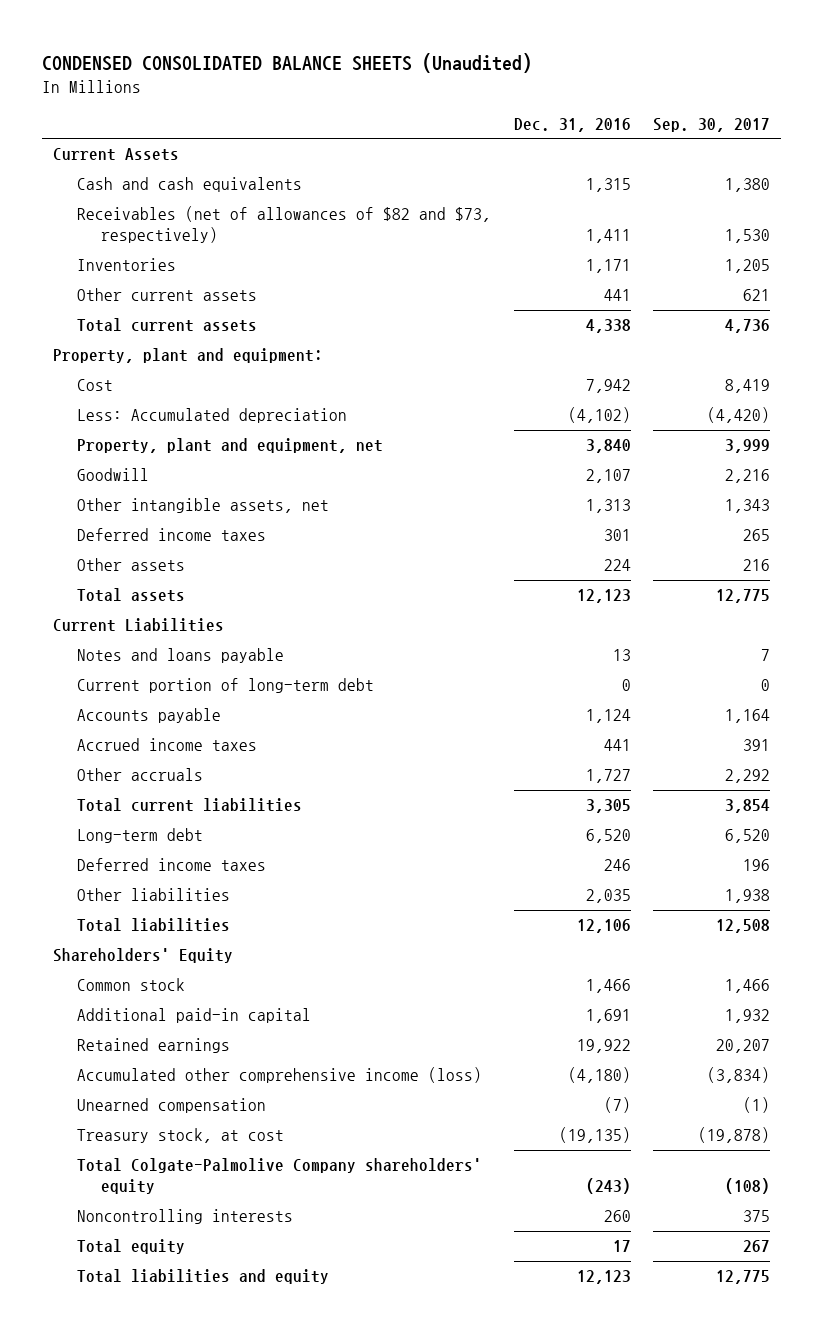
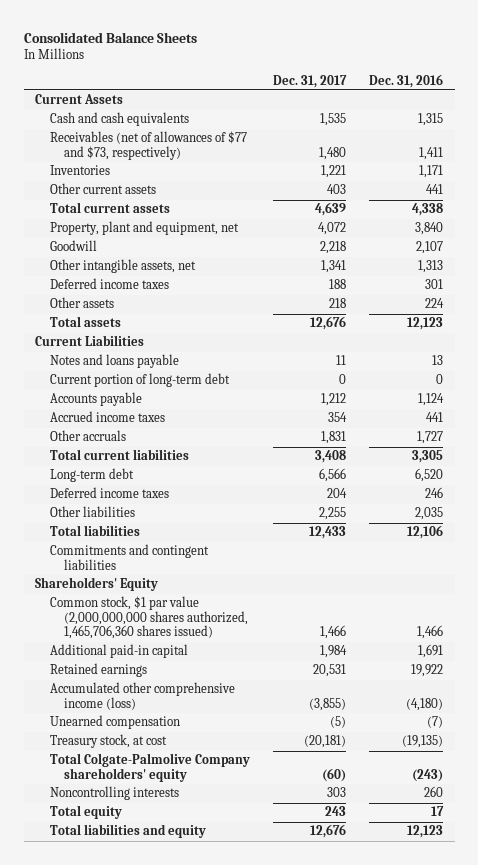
- CONDENSED CONSOLIDATED BALANCE SHEETS (Unaudited)
+ Consolidated Balance Sheets
- | Dec. 31, 2016 | Sep. 30, 2017
+ | Dec. 31, 2017 | Dec. 31, 2016
- Receivables (net of allowances of $82 and $73, respectively) | 1,411 | 1,530
+ Receivables (net of allowances of $77 and $73, respectively) | 1,480 | 1,411
- Property, plant and equipment:
- Cost | 7,942 | 8,419
- Less: Accumulated depreciation | (4,102) | (4,420)
+ Commitments and contingent liabilities
- Common stock | 1,466 | 1,466
+ Common stock, $1 par value (2,000,000,000 shares authorized, 1,465,706,360 shares issued) | 1,466 | 1,466

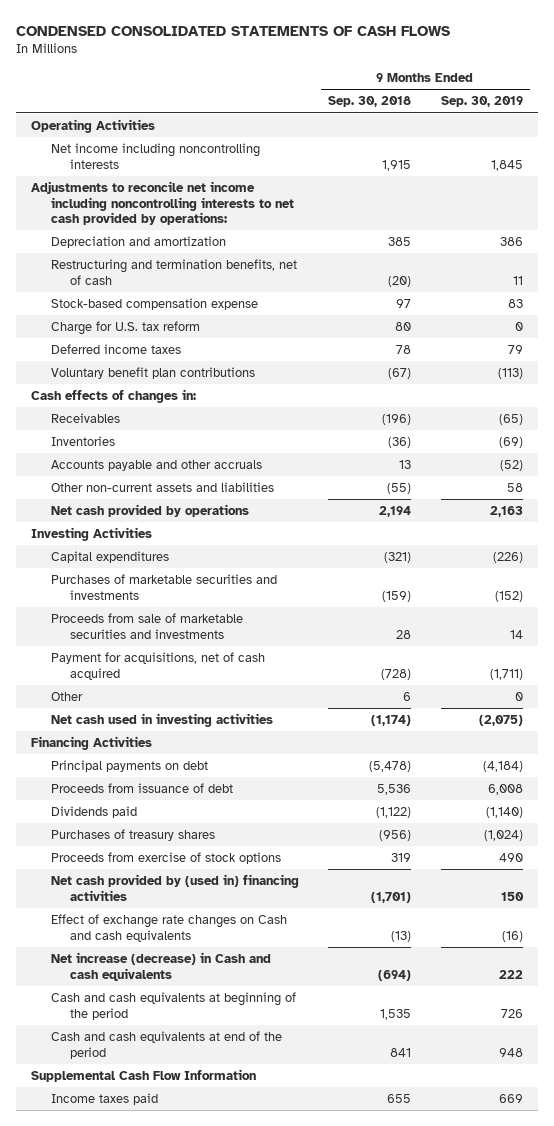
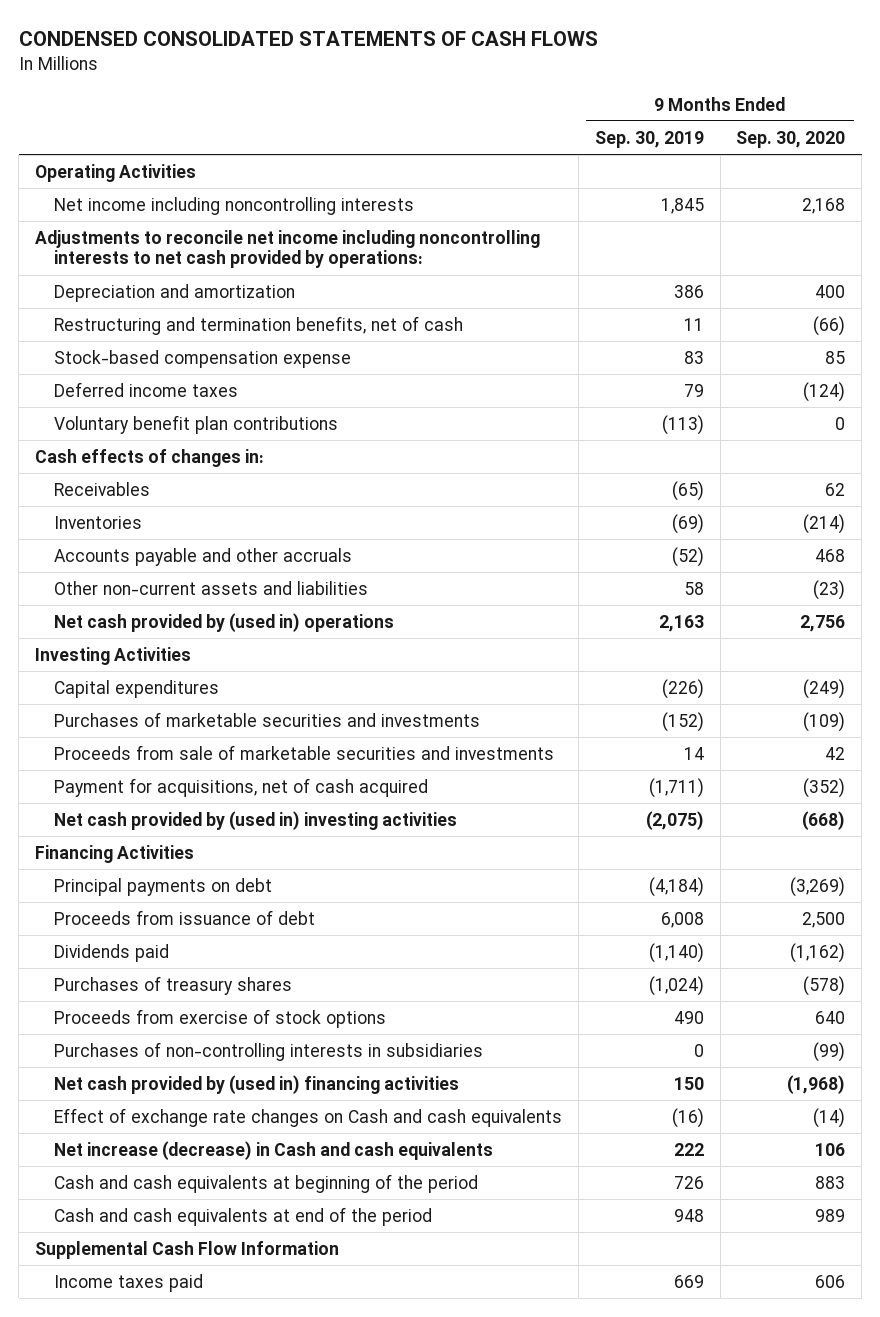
- | 9 Months Ended Sep. 30, 2018 | 9 Months Ended Sep. 30, 2019
+ | 9 Months Ended Sep. 30, 2019 | 9 Months Ended Sep. 30, 2020
- Charge for U.S. tax reform | 80 | 0
- Net cash provided by operations | 2,194 | 2,163
+ Net cash provided by (used in) operations | 2,163 | 2,756
- Other | 6 | 0
- Net cash used in investing activities | (1,174) | (2,075)
+ Net cash provided by (used in) investing activities | (2,075) | (668)
+ Purchases of non-controlling interests in subsidiaries | 0 | (99)

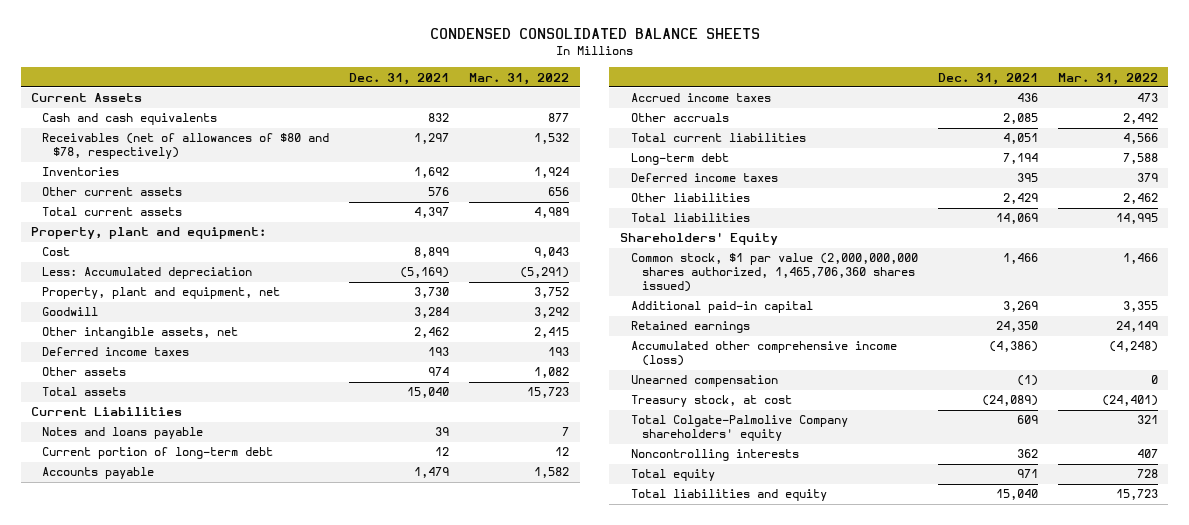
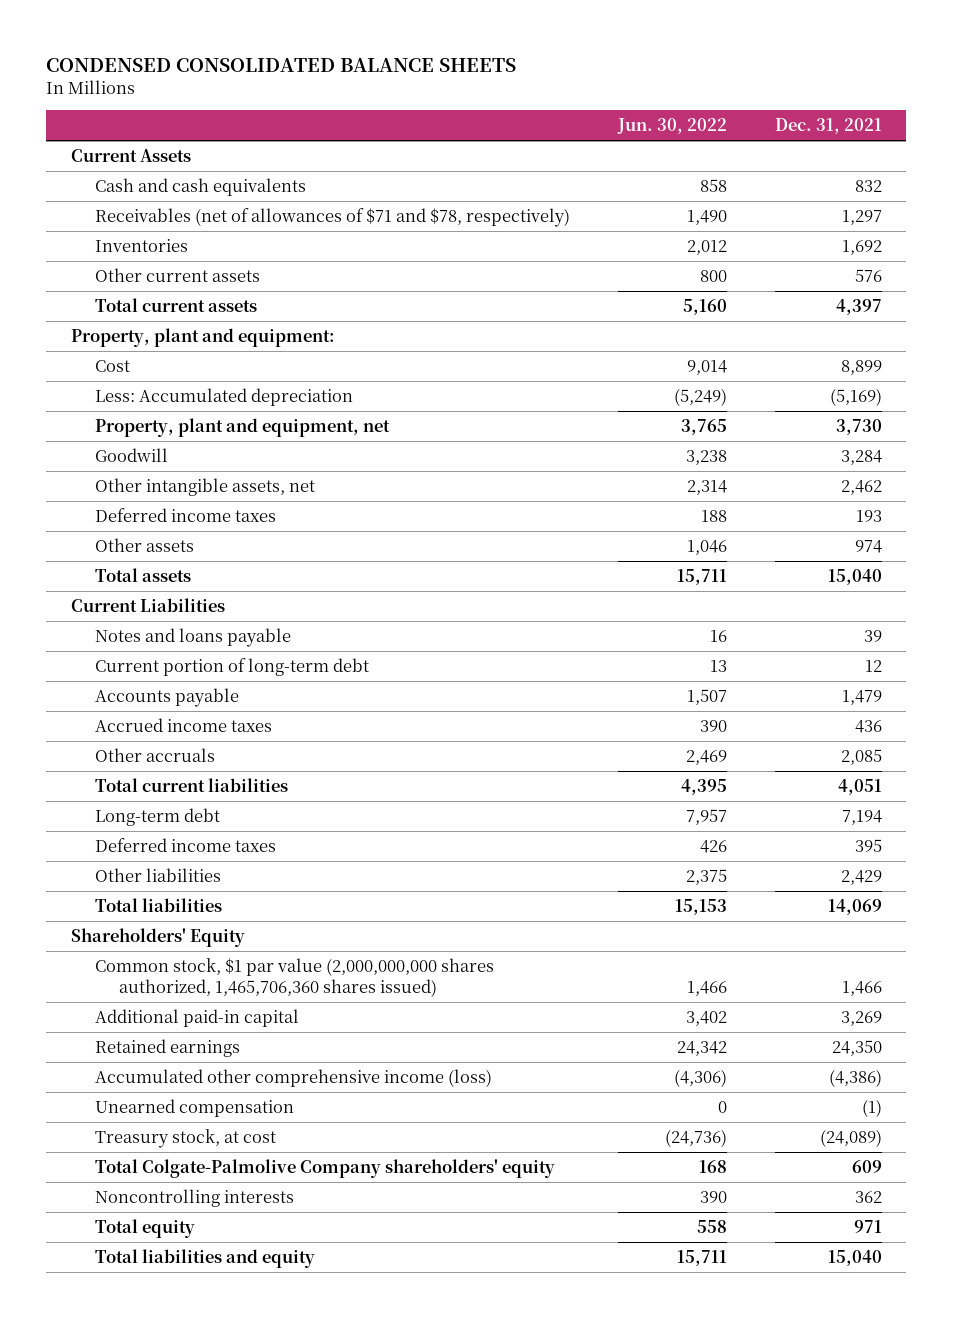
- | Dec. 31, 2021 | Mar. 31, 2022
+ | Jun. 30, 2022 | Dec. 31, 2021
- Receivables (net of allowances of $80 and $78, respectively) | 1,297 | 1,532
+ Receivables (net of allowances of $71 and $78, respectively) | 1,490 | 1,297

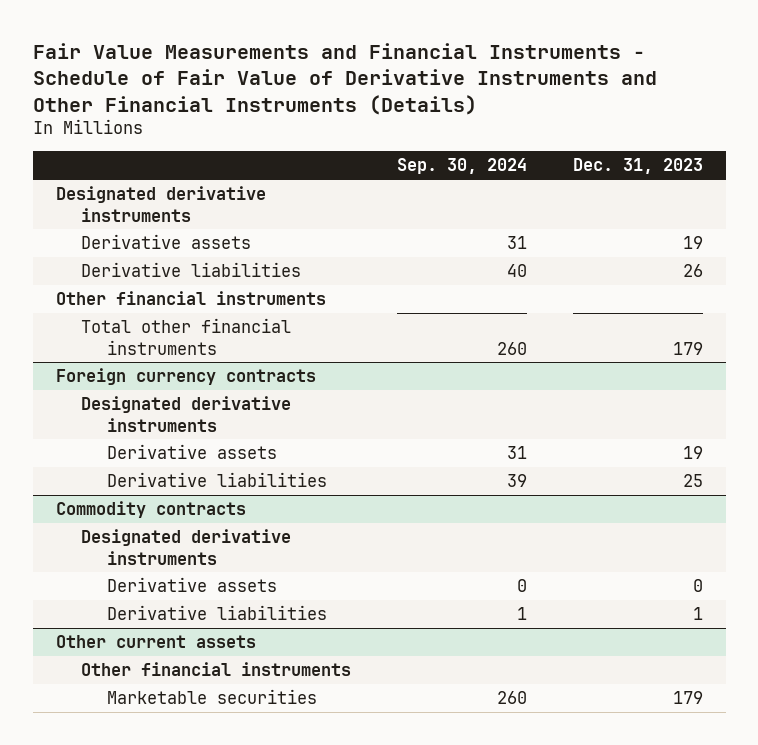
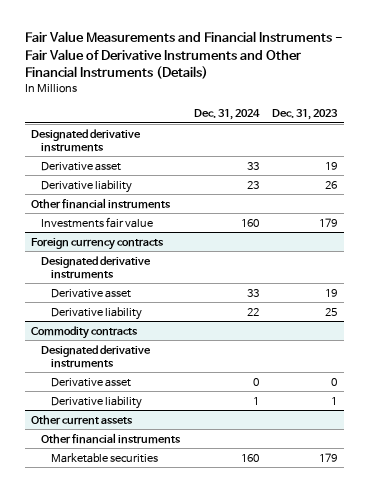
- Fair Value Measurements and Financial Instruments - Schedule of Fair Value of Derivative Instruments and Other Financial Instruments (Details)
+ Fair Value Measurements and Financial Instruments - Fair Value of Derivative Instruments and Other Financial Instruments (Details)
- | Sep. 30, 2024 | Dec. 31, 2023
+ | Dec. 31, 2024 | Dec. 31, 2023
- Derivative assets | 31 | 19
- Derivative liabilities | 40 | 26
+ Derivative asset | 33 | 19
+ Derivative liability | 23 | 26
- Total other financial instruments | 260 | 179
+ Investments fair value | 160 | 179
@ Foreign currency contracts
- Derivative assets | 31 | 19
- Derivative liabilities | 39 | 25
+ Derivative asset | 33 | 19
+ Derivative liability | 22 | 25
@ Commodity contracts
- Derivative assets | 0 | 0
- Derivative liabilities | 1 | 1
+ Derivative asset | 0 | 0
+ Derivative liability | 1 | 1

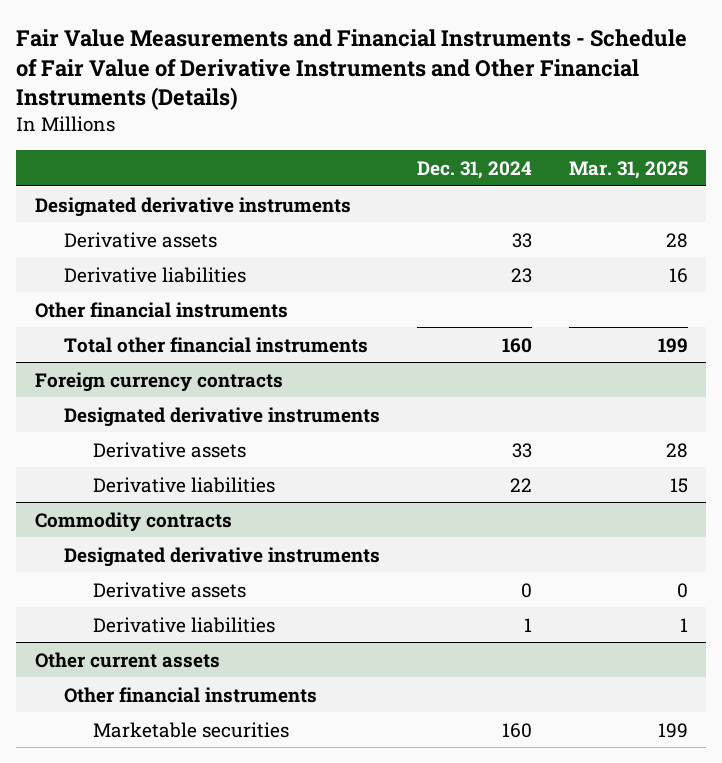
- Fair Value Measurements and Financial Instruments - Fair Value of Derivative Instruments and Other Financial Instruments (Details)
+ Fair Value Measurements and Financial Instruments - Schedule of Fair Value of Derivative Instruments and Other Financial Instruments (Details)
- | Dec. 31, 2024 | Dec. 31, 2023
+ | Dec. 31, 2024 | Mar. 31, 2025
- Derivative asset | 33 | 19
- Derivative liability | 23 | 26
+ Derivative assets | 33 | 28
+ Derivative liabilities | 23 | 16
- Investments fair value | 160 | 179
+ Total other financial instruments | 160 | 199
@ Foreign currency contracts
- Derivative asset | 33 | 19
- Derivative liability | 22 | 25
+ Derivative assets | 33 | 28
+ Derivative liabilities | 22 | 15
@ Commodity contracts
- Derivative asset | 0 | 0
- Derivative liability | 1 | 1
+ Derivative assets | 0 | 0
+ Derivative liabilities | 1 | 1

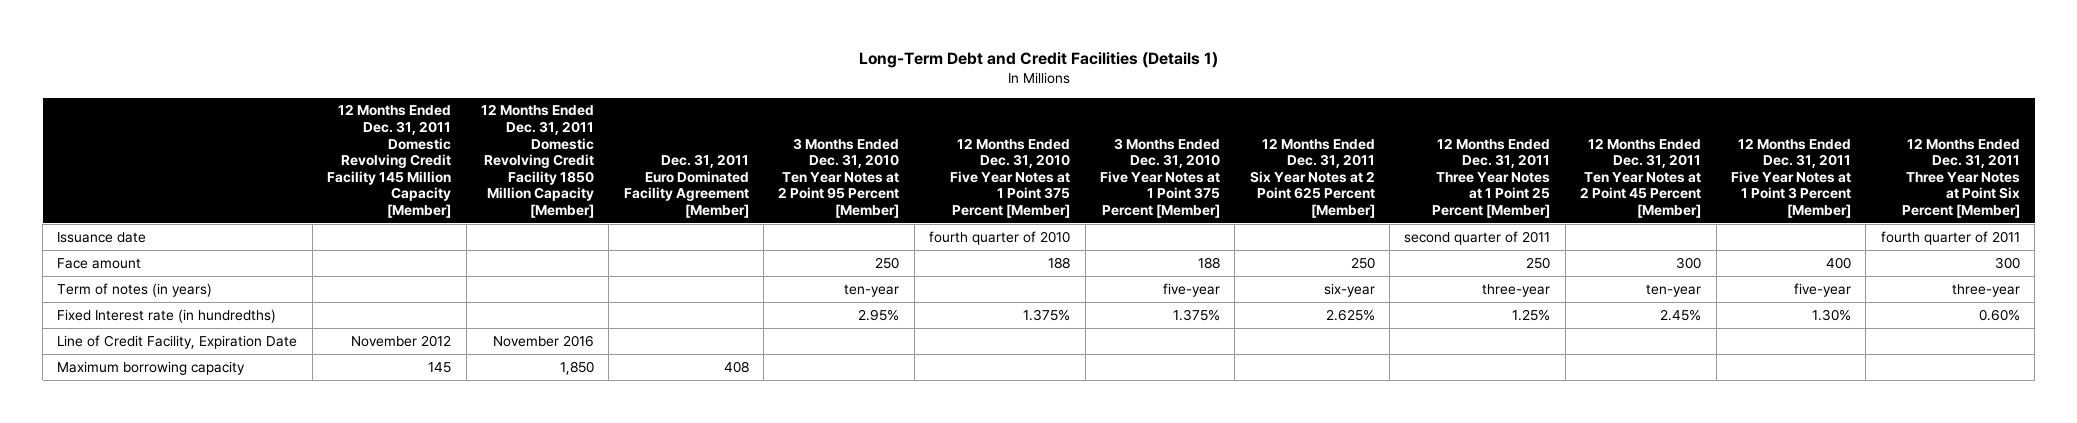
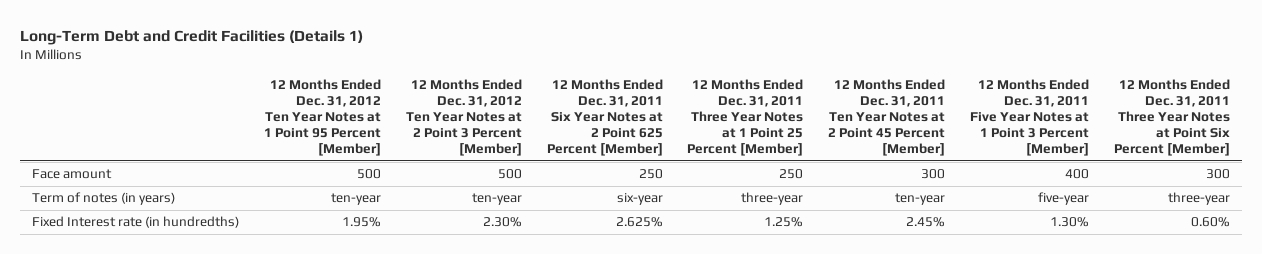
- | 12 Months Ended Dec. 31, 2011 Domestic Revolving Credit Facility 145 Million Capacity [Member] | 12 Months Ended Dec. 31, 2011 Domestic Revolving Credit Facility 1850 Million Capacity [Member] | Dec. 31, 2011 Euro Dominated Facility Agreement [Member] | 3 Months Ended Dec. 31, 2010 Ten Year Notes at 2 Point 95 Percent [Member] | 12 Months Ended Dec. 31, 2010 Five Year Notes at 1 Point 375 Percent [Member] | 3 Months Ended Dec. 31, 2010 Five Year Notes at 1 Point 375 Percent [Member] | 12 Months Ended Dec. 31, 2011 Six Year Notes at 2 Point 625 Percent [Member] | 12 Months Ended Dec. 31, 2011 Three Year Notes at 1 Point 25 Percent [Member] | 12 Months Ended Dec. 31, 2011 Ten Year Notes at 2 Point 45 Percent [Member] | 12 Months Ended Dec. 31, 2011 Five Year Notes at 1 Point 3 Percent [Member] | 12 Months Ended Dec. 31, 2011 Three Year Notes at Point Six Percent [Member]
+ | 12 Months Ended Dec. 31, 2012 Ten Year Notes at 1 Point 95 Percent [Member] | 12 Months Ended Dec. 31, 2012 Ten Year Notes at 2 Point 3 Percent [Member] | 12 Months Ended Dec. 31, 2011 Six Year Notes at 2 Point 625 Percent [Member] | 12 Months Ended Dec. 31, 2011 Three Year Notes at 1 Point 25 Percent [Member] | 12 Months Ended Dec. 31, 2011 Ten Year Notes at 2 Point 45 Percent [Member] | 12 Months Ended Dec. 31, 2011 Five Year Notes at 1 Point 3 Percent [Member] | 12 Months Ended Dec. 31, 2011 Three Year Notes at Point Six Percent [Member]
- Issuance date | | | | | fourth quarter of 2010 | | | second quarter of 2011 | | | fourth quarter of 2011
- Line of Credit Facility, Expiration Date | November 2012 | November 2016 | | | | | | | | |
- Maximum borrowing capacity | 145 | 1,850 | 408 | | | | | | | |

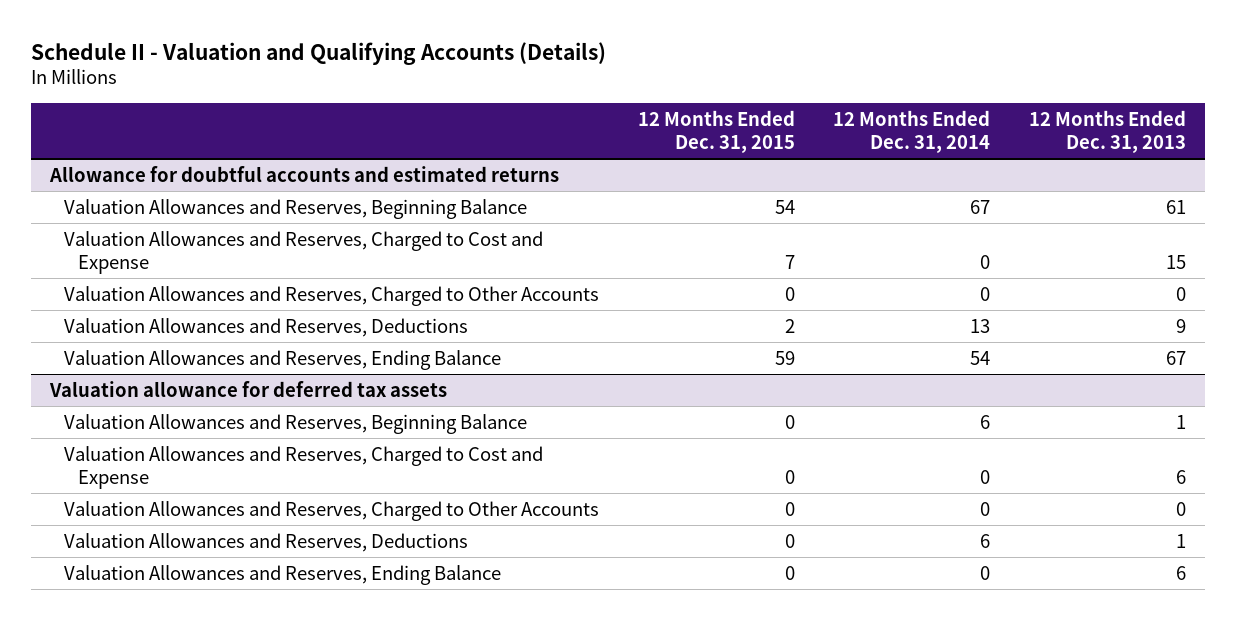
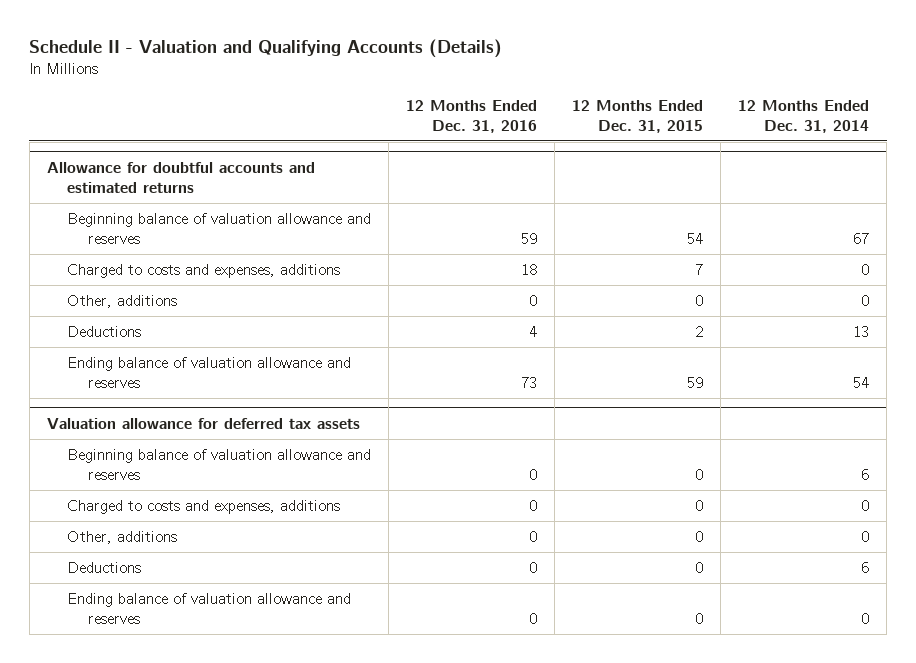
- | 12 Months Ended Dec. 31, 2015 | 12 Months Ended Dec. 31, 2014 | 12 Months Ended Dec. 31, 2013
+ | 12 Months Ended Dec. 31, 2016 | 12 Months Ended Dec. 31, 2015 | 12 Months Ended Dec. 31, 2014
@ Allowance for doubtful accounts and estimated returns
- Valuation Allowances and Reserves, Beginning Balance | 54 | 67 | 61
- Valuation Allowances and Reserves, Charged to Cost and Expense | 7 | 0 | 15
- Valuation Allowances and Reserves, Charged to Other Accounts | 0 | 0 | 0
- Valuation Allowances and Reserves, Deductions | 2 | 13 | 9
- Valuation Allowances and Reserves, Ending Balance | 59 | 54 | 67
+ Beginning balance of valuation allowance and reserves | 59 | 54 | 67
+ Charged to costs and expenses, additions | 18 | 7 | 0
+ Other, additions | 0 | 0 | 0
+ Deductions | 4 | 2 | 13
+ Ending balance of valuation allowance and reserves | 73 | 59 | 54
@ Valuation allowance for deferred tax assets
- Valuation Allowances and Reserves, Beginning Balance | 0 | 6 | 1
- Valuation Allowances and Reserves, Charged to Cost and Expense | 0 | 0 | 6
- Valuation Allowances and Reserves, Charged to Other Accounts | 0 | 0 | 0
- Valuation Allowances and Reserves, Deductions | 0 | 6 | 1
- Valuation Allowances and Reserves, Ending Balance | 0 | 0 | 6
+ Beginning balance of valuation allowance and reserves | 0 | 0 | 6
+ Charged to costs and expenses, additions | 0 | 0 | 0
+ Other, additions | 0 | 0 | 0
+ Deductions | 0 | 0 | 6
+ Ending balance of valuation allowance and reserves | 0 | 0 | 0

